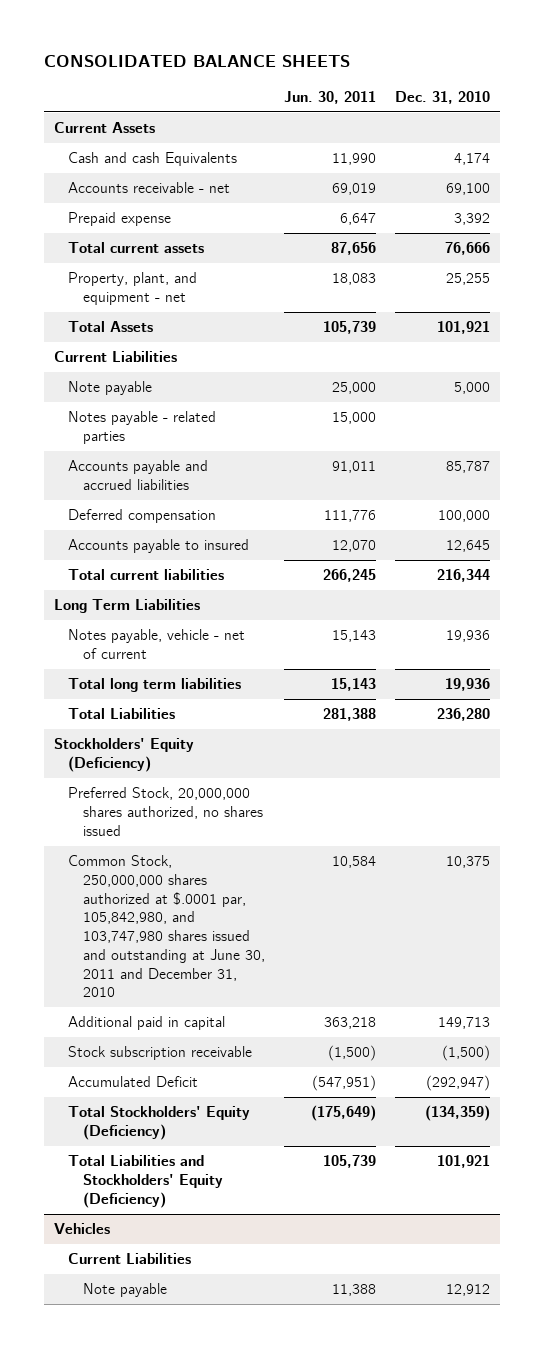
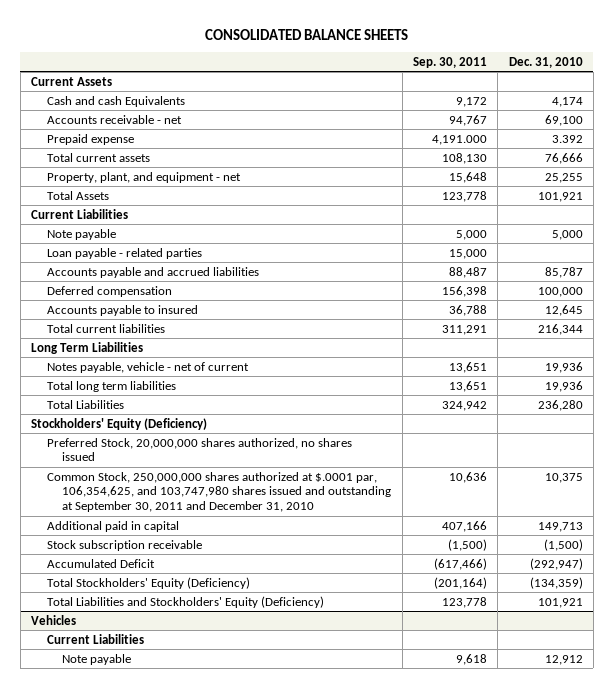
- | Jun. 30, 2011 | Dec. 31, 2010
+ | Sep. 30, 2011 | Dec. 31, 2010
- Prepaid expense | 6,647 | 3,392
+ Prepaid expense | 4,191.000 | 3.392
- Notes payable - related parties | 15,000 |
+ Loan payable - related parties | 15,000 |
- Common Stock, 250,000,000 shares authorized at $.0001 par, 105,842,980, and 103,747,980 shares issued and outstanding at June 30, 2011 and December 31, 2010 | 10,584 | 10,375
+ Common Stock, 250,000,000 shares authorized at $.0001 par, 106,354,625, and 103,747,980 shares issued and outstanding at September 30, 2011 and December 31, 2010 | 10,636 | 10,375

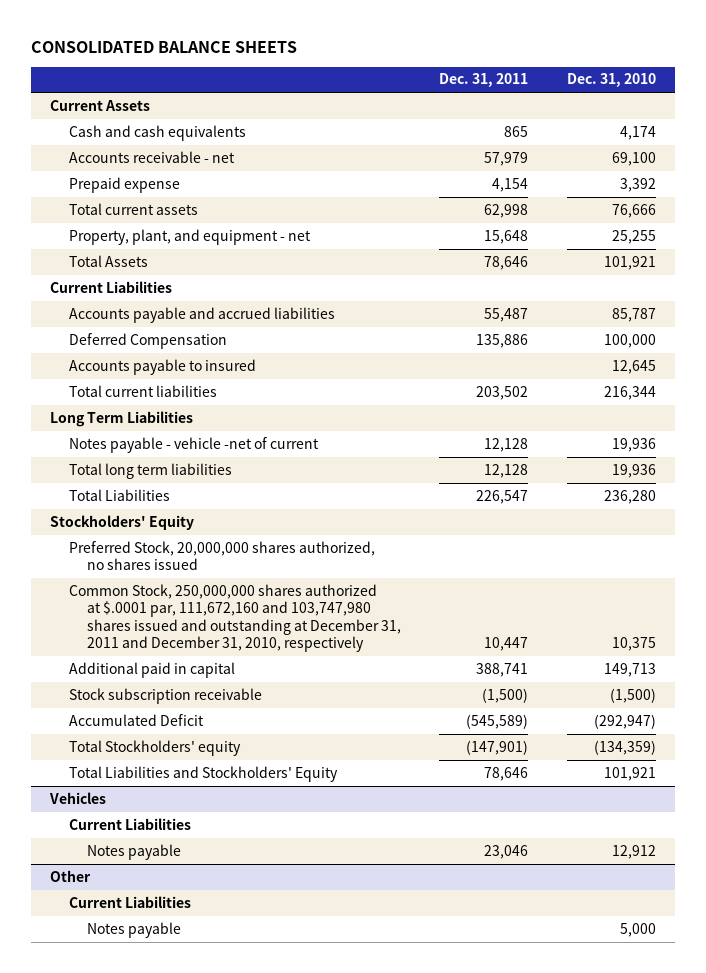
- | Sep. 30, 2011 | Dec. 31, 2010
+ | Dec. 31, 2011 | Dec. 31, 2010
- Cash and cash Equivalents | 9,172 | 4,174
+ Cash and cash equivalents | 865 | 4,174
- Prepaid expense | 4,191.000 | 3.392
+ Prepaid expense | 4,154 | 3,392
- Note payable | 5,000 | 5,000
- Loan payable - related parties | 15,000 |
- Deferred compensation | 156,398 | 100,000
+ Deferred Compensation | 135,886 | 100,000
- Notes payable, vehicle - net of current | 13,651 | 19,936
+ Notes payable - vehicle -net of current | 12,128 | 19,936
- Stockholders' Equity (Deficiency)
+ Stockholders' Equity
- Common Stock, 250,000,000 shares authorized at $.0001 par, 106,354,625, and 103,747,980 shares issued and outstanding at September 30, 2011 and December 31, 2010 | 10,636 | 10,375
+ Common Stock, 250,000,000 shares authorized at $.0001 par, 111,672,160 and 103,747,980 shares issued and outstanding at December 31, 2011 and December 31, 2010, respectively | 10,447 | 10,375
- Total Stockholders' Equity (Deficiency) | (201,164) | (134,359)
- Total Liabilities and Stockholders' Equity (Deficiency) | 123,778 | 101,921
+ Total Stockholders' equity | (147,901) | (134,359)
+ Total Liabilities and Stockholders' Equity | 78,646 | 101,921
@ Vehicles
- Note payable | 9,618 | 12,912
+ Notes payable | 23,046 | 12,912
+ Other
+ Current Liabilities
+ Notes payable | | 5,000

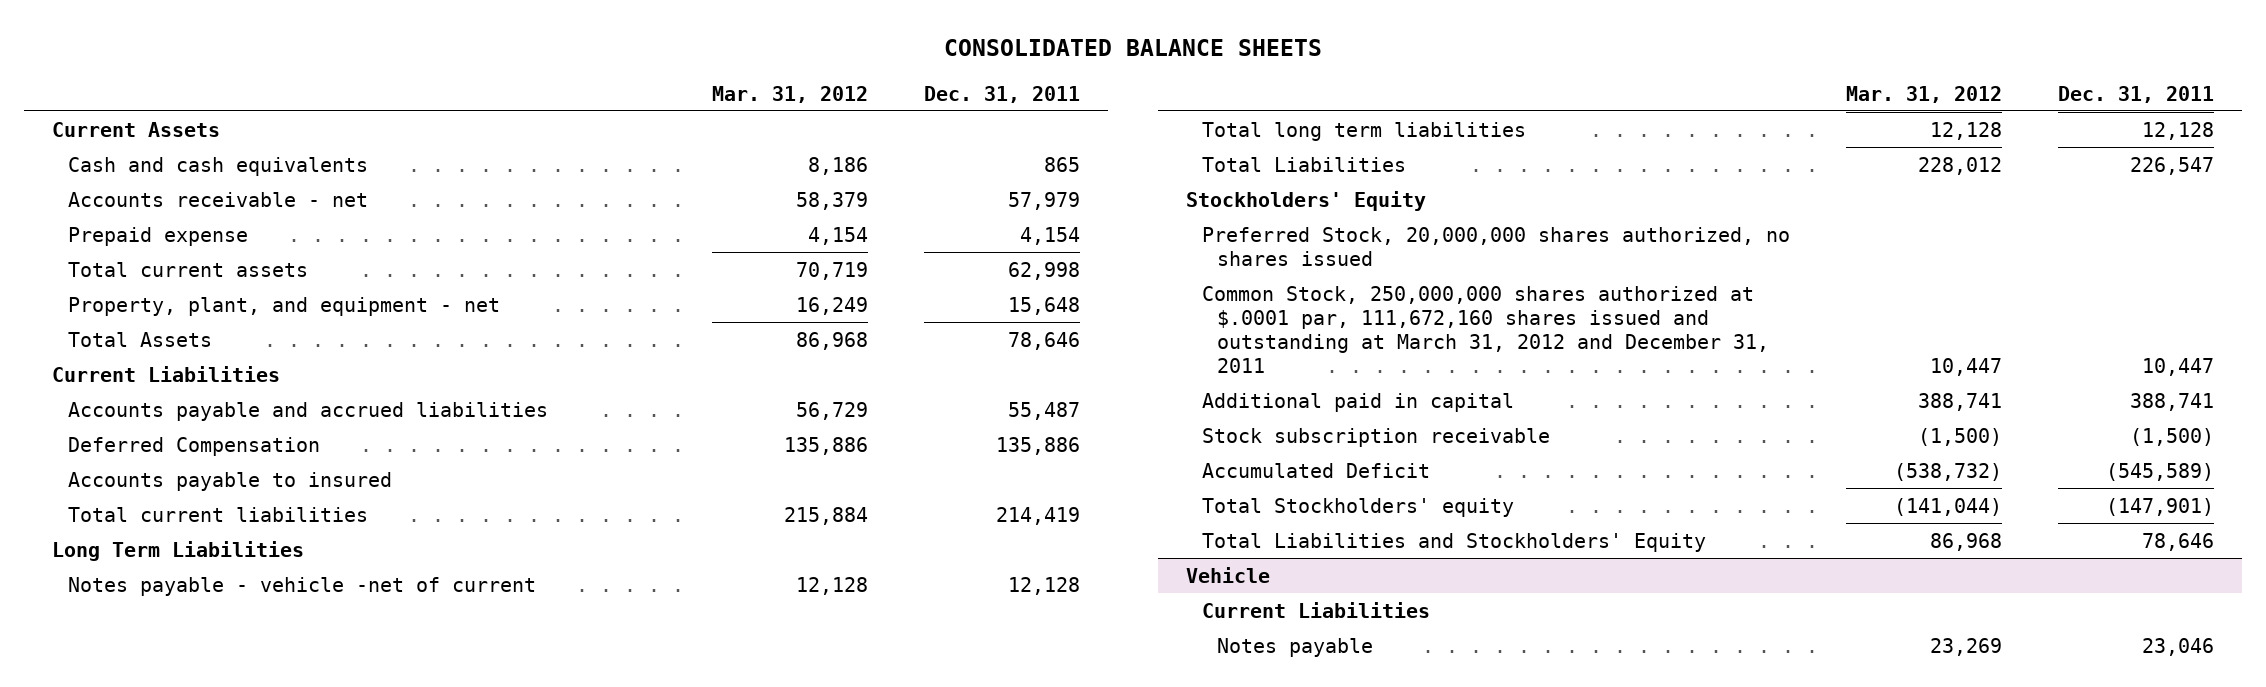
- | Dec. 31, 2011 | Dec. 31, 2010
+ | Mar. 31, 2012 | Dec. 31, 2011
- Total current liabilities | 203,502 | 216,344
+ Total current liabilities | 215,884 | 214,419
- Common Stock, 250,000,000 shares authorized at $.0001 par, 111,672,160 and 103,747,980 shares issued and outstanding at December 31, 2011 and December 31, 2010, respectively | 10,447 | 10,375
+ Common Stock, 250,000,000 shares authorized at $.0001 par, 111,672,160 shares issued and outstanding at March 31, 2012 and December 31, 2011 | 10,447 | 10,447
- Vehicles
+ Vehicle
- Other
- Current Liabilities
- Notes payable | | 5,000

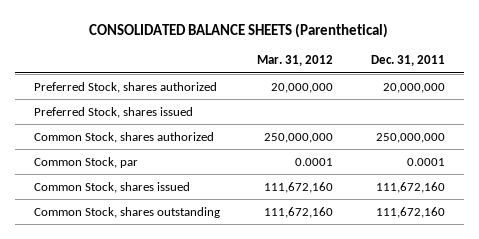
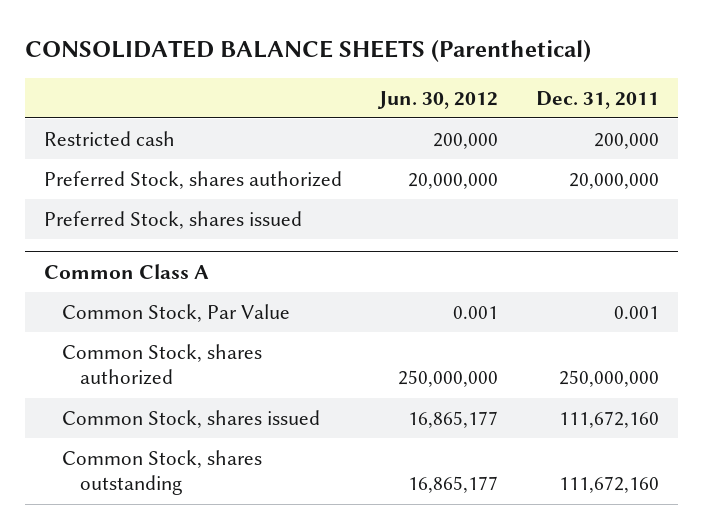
- | Mar. 31, 2012 | Dec. 31, 2011
+ | Jun. 30, 2012 | Dec. 31, 2011
+ Restricted cash | 200,000 | 200,000
+ Common Class A
+ Common Stock, Par Value | 0.001 | 0.001
- Common Stock, par | 0.0001 | 0.0001

